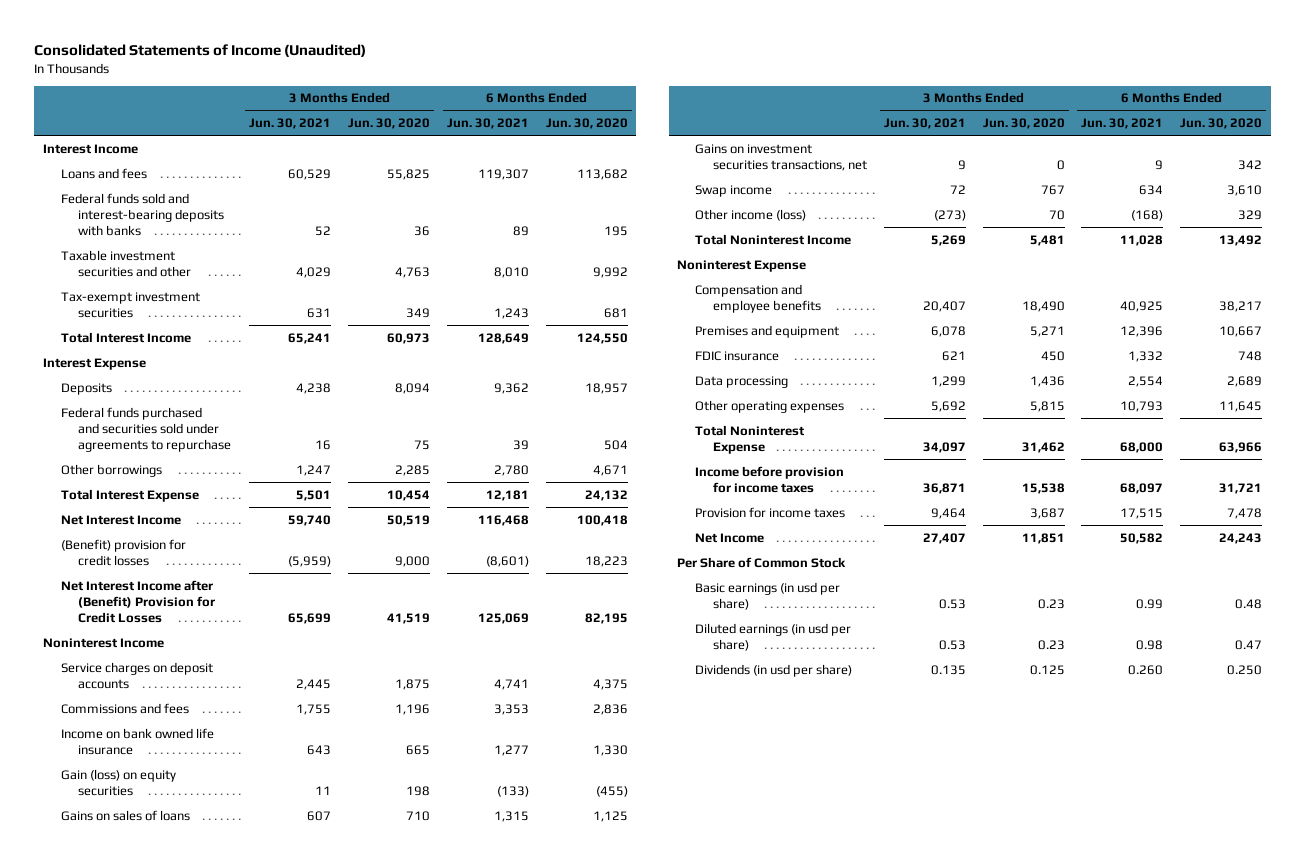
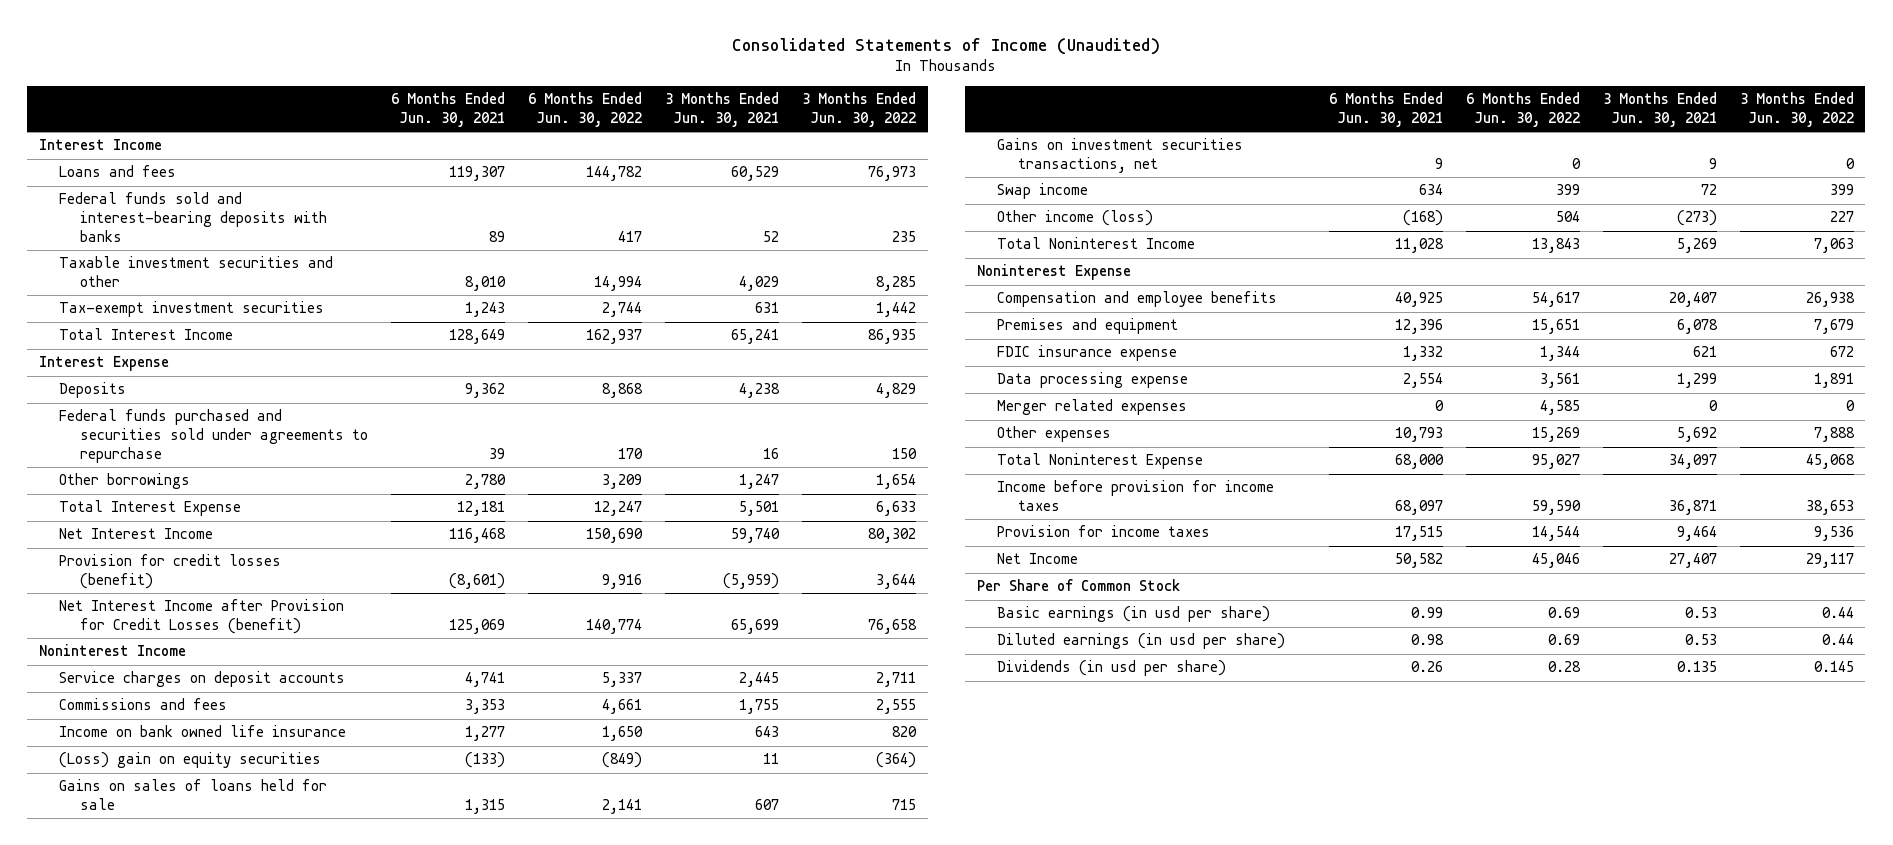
- | 3 Months Ended Jun. 30, 2021 | 3 Months Ended Jun. 30, 2020 | 6 Months Ended Jun. 30, 2021 | 6 Months Ended Jun. 30, 2020
+ | 6 Months Ended Jun. 30, 2021 | 6 Months Ended Jun. 30, 2022 | 3 Months Ended Jun. 30, 2021 | 3 Months Ended Jun. 30, 2022
- (Benefit) provision for credit losses | (5,959) | 9,000 | (8,601) | 18,223
- Net Interest Income after (Benefit) Provision for Credit Losses | 65,699 | 41,519 | 125,069 | 82,195
+ Provision for credit losses (benefit) | (8,601) | 9,916 | (5,959) | 3,644
+ Net Interest Income after Provision for Credit Losses (benefit) | 125,069 | 140,774 | 65,699 | 76,658
- Gain (loss) on equity securities | 11 | 198 | (133) | (455)
- Gains on sales of loans | 607 | 710 | 1,315 | 1,125
+ (Loss) gain on equity securities | (133) | (849) | 11 | (364)
+ Gains on sales of loans held for sale | 1,315 | 2,141 | 607 | 715
- FDIC insurance | 621 | 450 | 1,332 | 748
- Data processing | 1,299 | 1,436 | 2,554 | 2,689
- Other operating expenses | 5,692 | 5,815 | 10,793 | 11,645
+ FDIC insurance expense | 1,332 | 1,344 | 621 | 672
+ Data processing expense | 2,554 | 3,561 | 1,299 | 1,891
+ Merger related expenses | 0 | 4,585 | 0 | 0
+ Other expenses | 10,793 | 15,269 | 5,692 | 7,888
- Dividends (in usd per share) | 0.135 | 0.125 | 0.260 | 0.250
+ Dividends (in usd per share) | 0.26 | 0.28 | 0.135 | 0.145

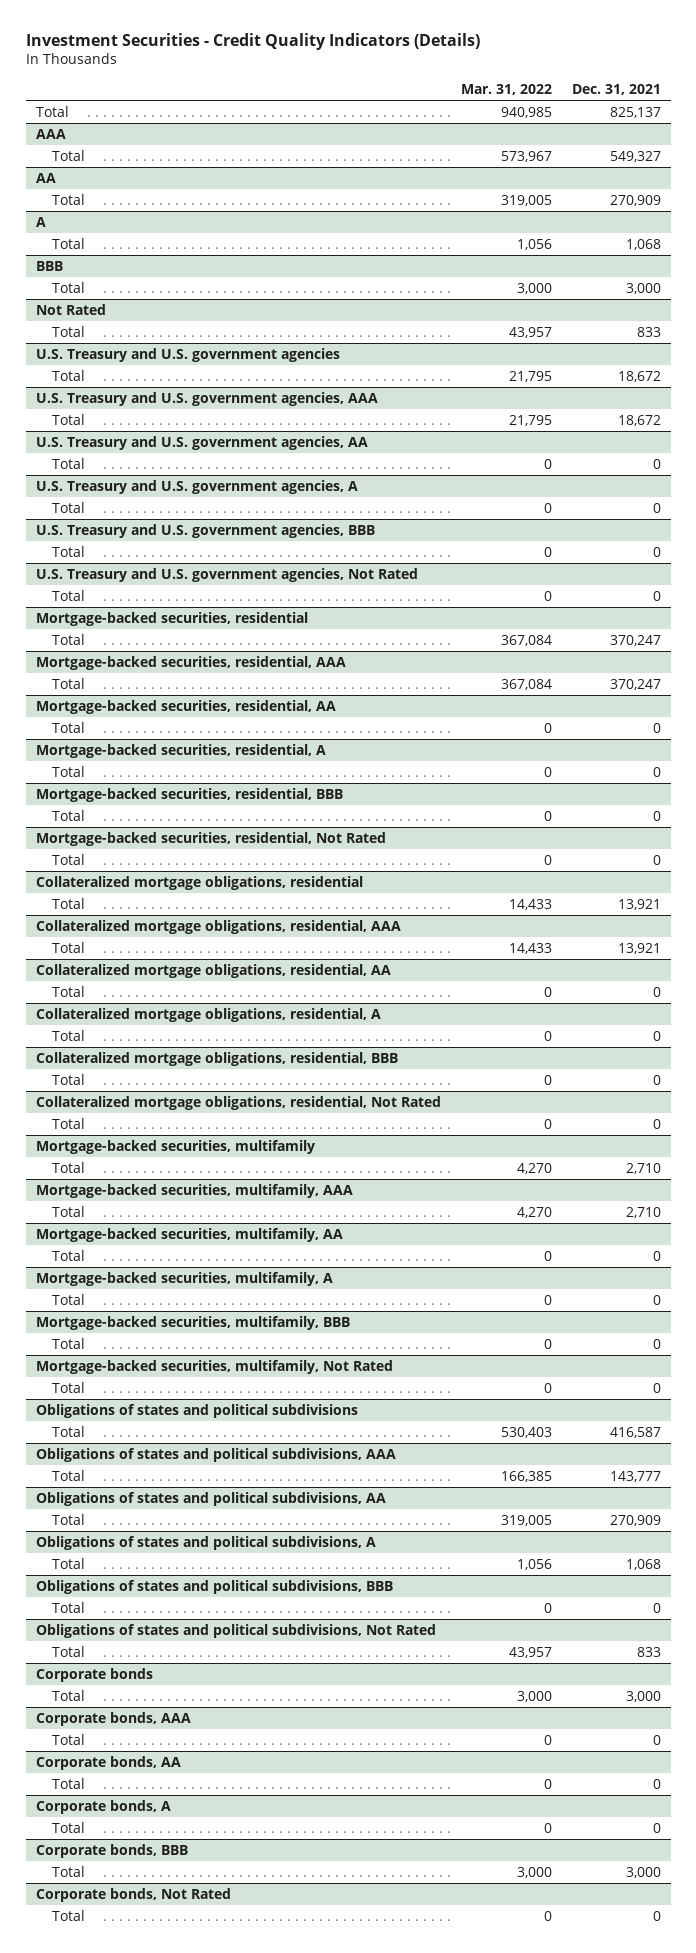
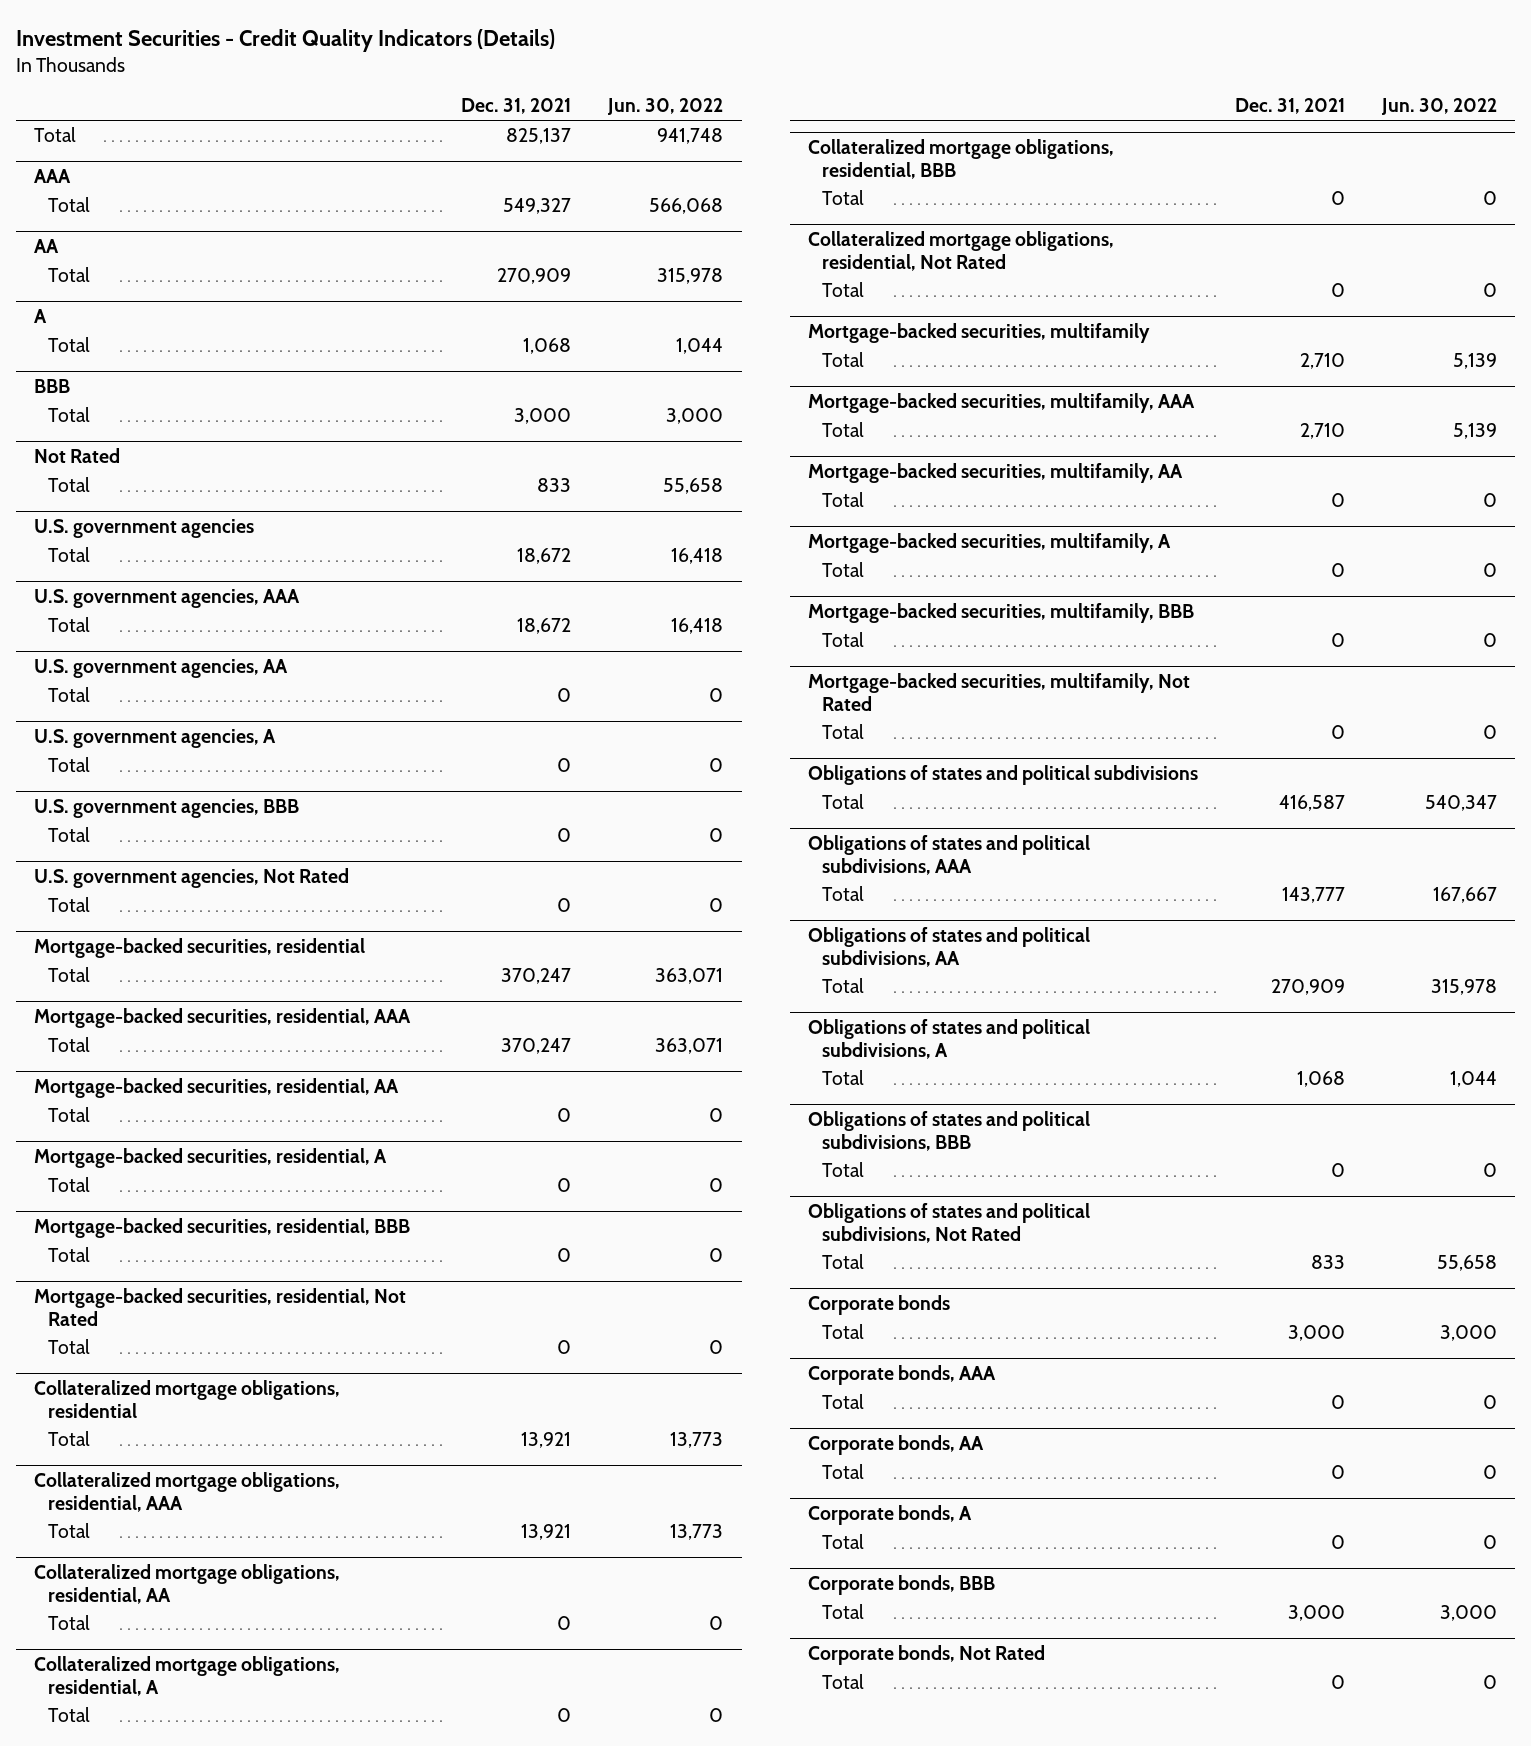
- | Mar. 31, 2022 | Dec. 31, 2021
+ | Dec. 31, 2021 | Jun. 30, 2022
- U.S. Treasury and U.S. government agencies
+ U.S. government agencies
- U.S. Treasury and U.S. government agencies, AAA
+ U.S. government agencies, AAA
- U.S. Treasury and U.S. government agencies, AA
+ U.S. government agencies, AA
- U.S. Treasury and U.S. government agencies, A
+ U.S. government agencies, A
- U.S. Treasury and U.S. government agencies, BBB
+ U.S. government agencies, BBB
- U.S. Treasury and U.S. government agencies, Not Rated
+ U.S. government agencies, Not Rated

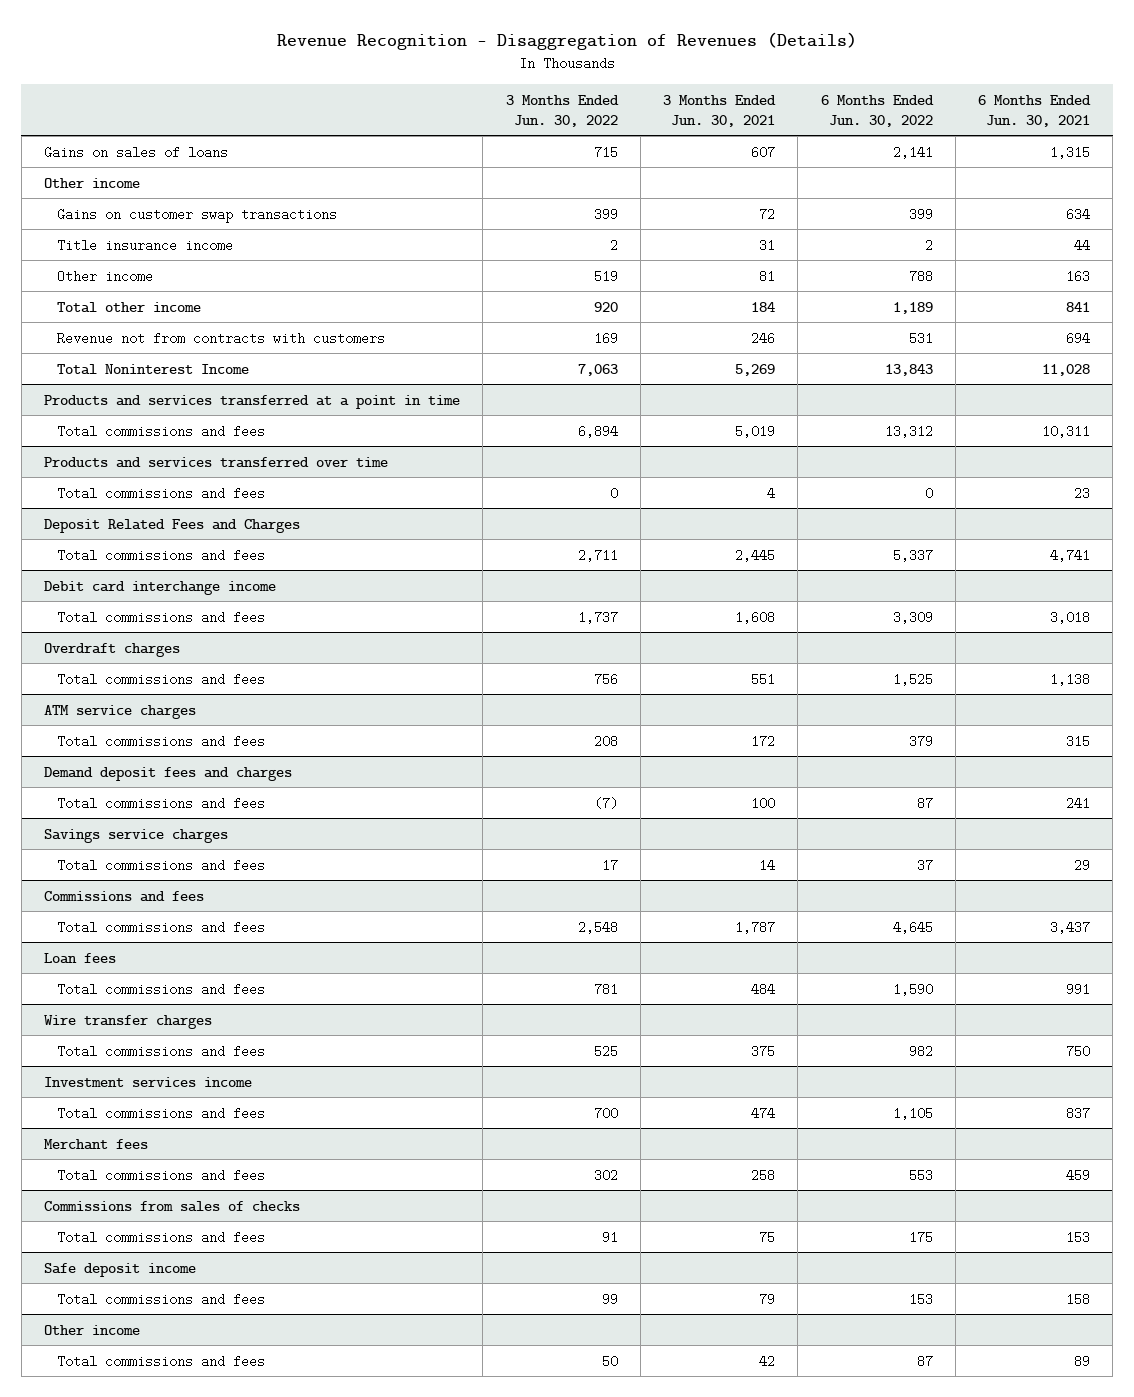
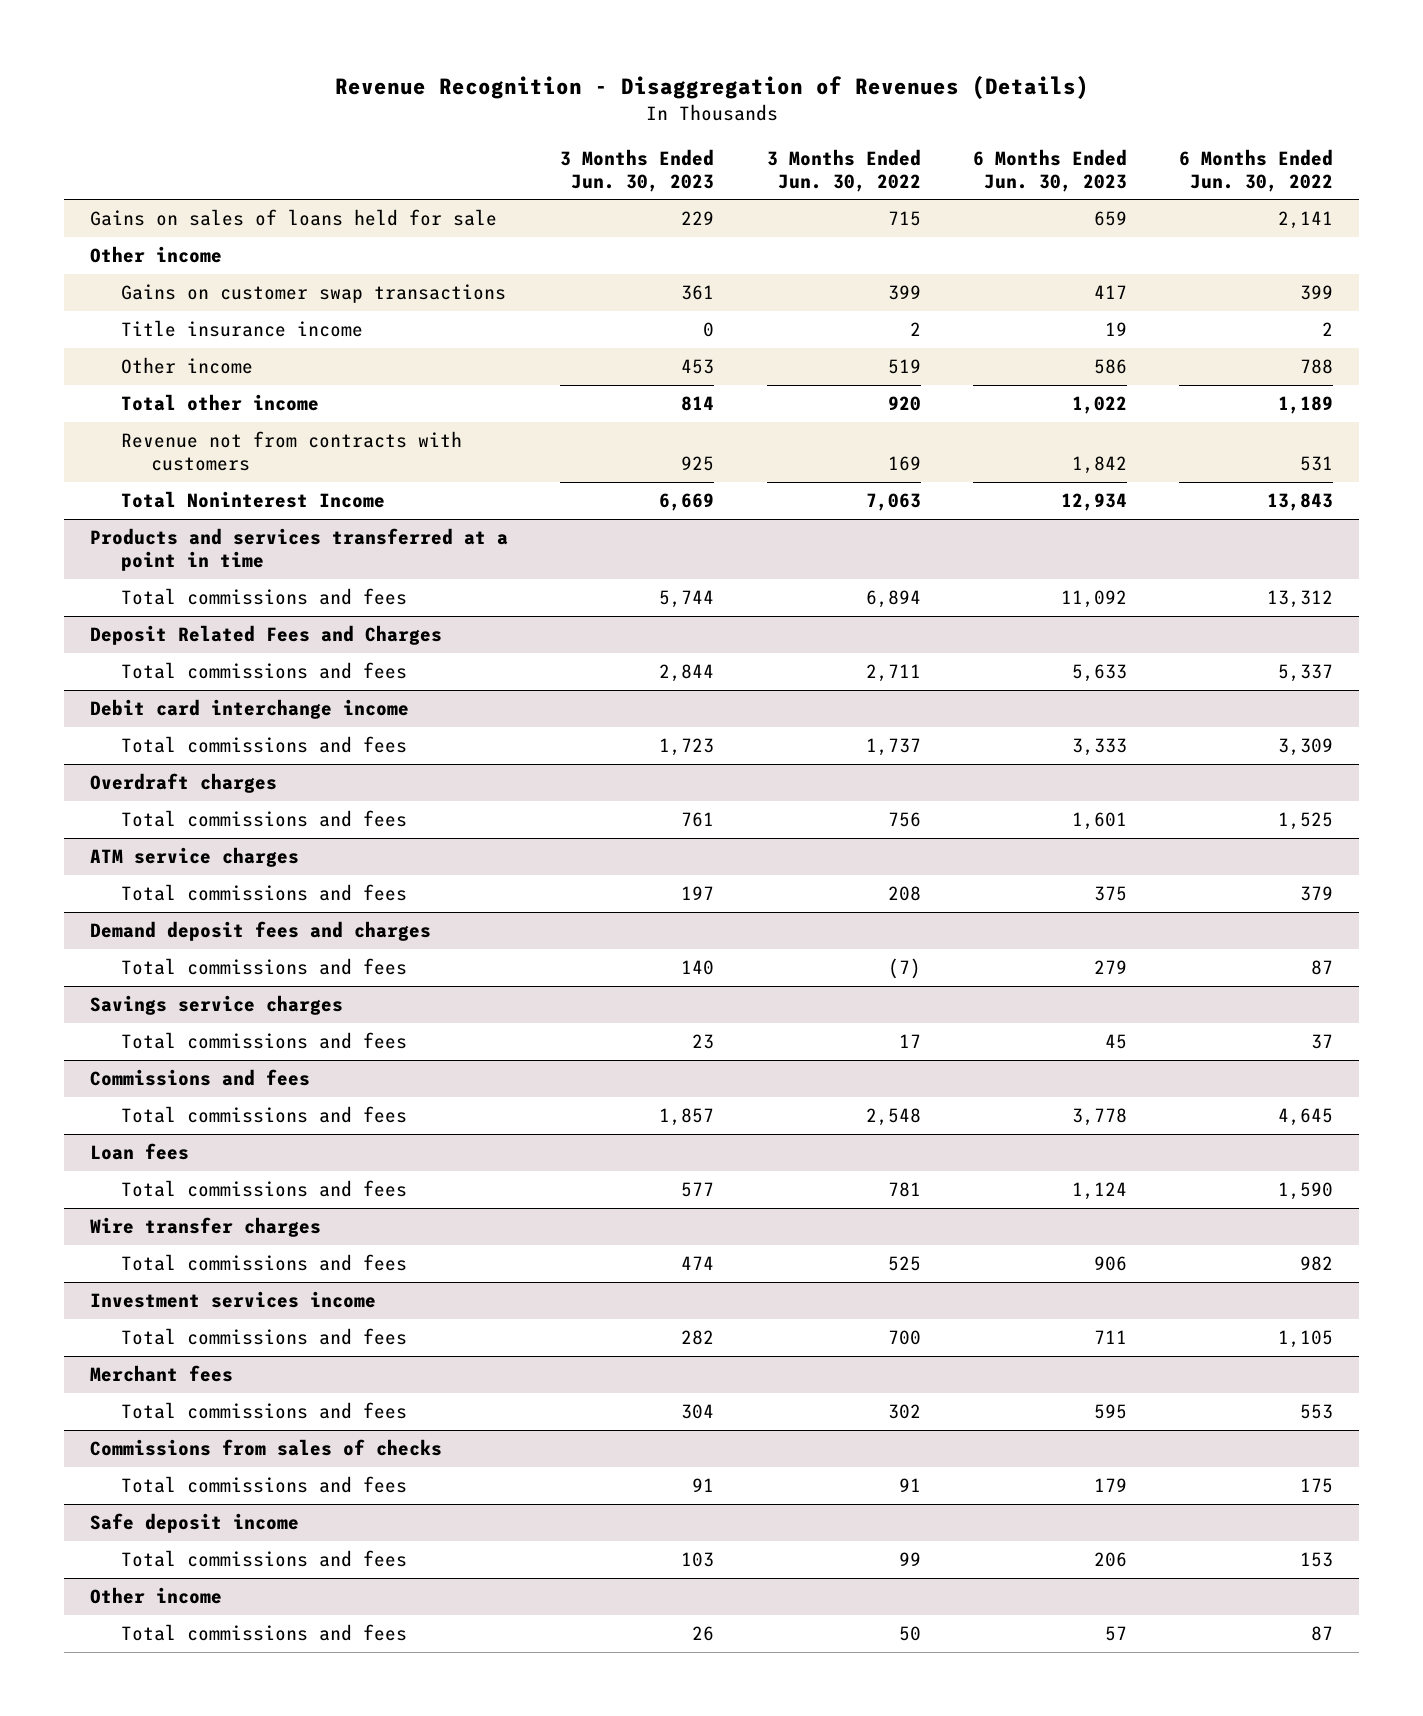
- | 3 Months Ended Jun. 30, 2022 | 3 Months Ended Jun. 30, 2021 | 6 Months Ended Jun. 30, 2022 | 6 Months Ended Jun. 30, 2021
+ | 3 Months Ended Jun. 30, 2023 | 3 Months Ended Jun. 30, 2022 | 6 Months Ended Jun. 30, 2023 | 6 Months Ended Jun. 30, 2022
- Gains on sales of loans | 715 | 607 | 2,141 | 1,315
+ Gains on sales of loans held for sale | 229 | 715 | 659 | 2,141
- Products and services transferred over time
- Total commissions and fees | 0 | 4 | 0 | 23

